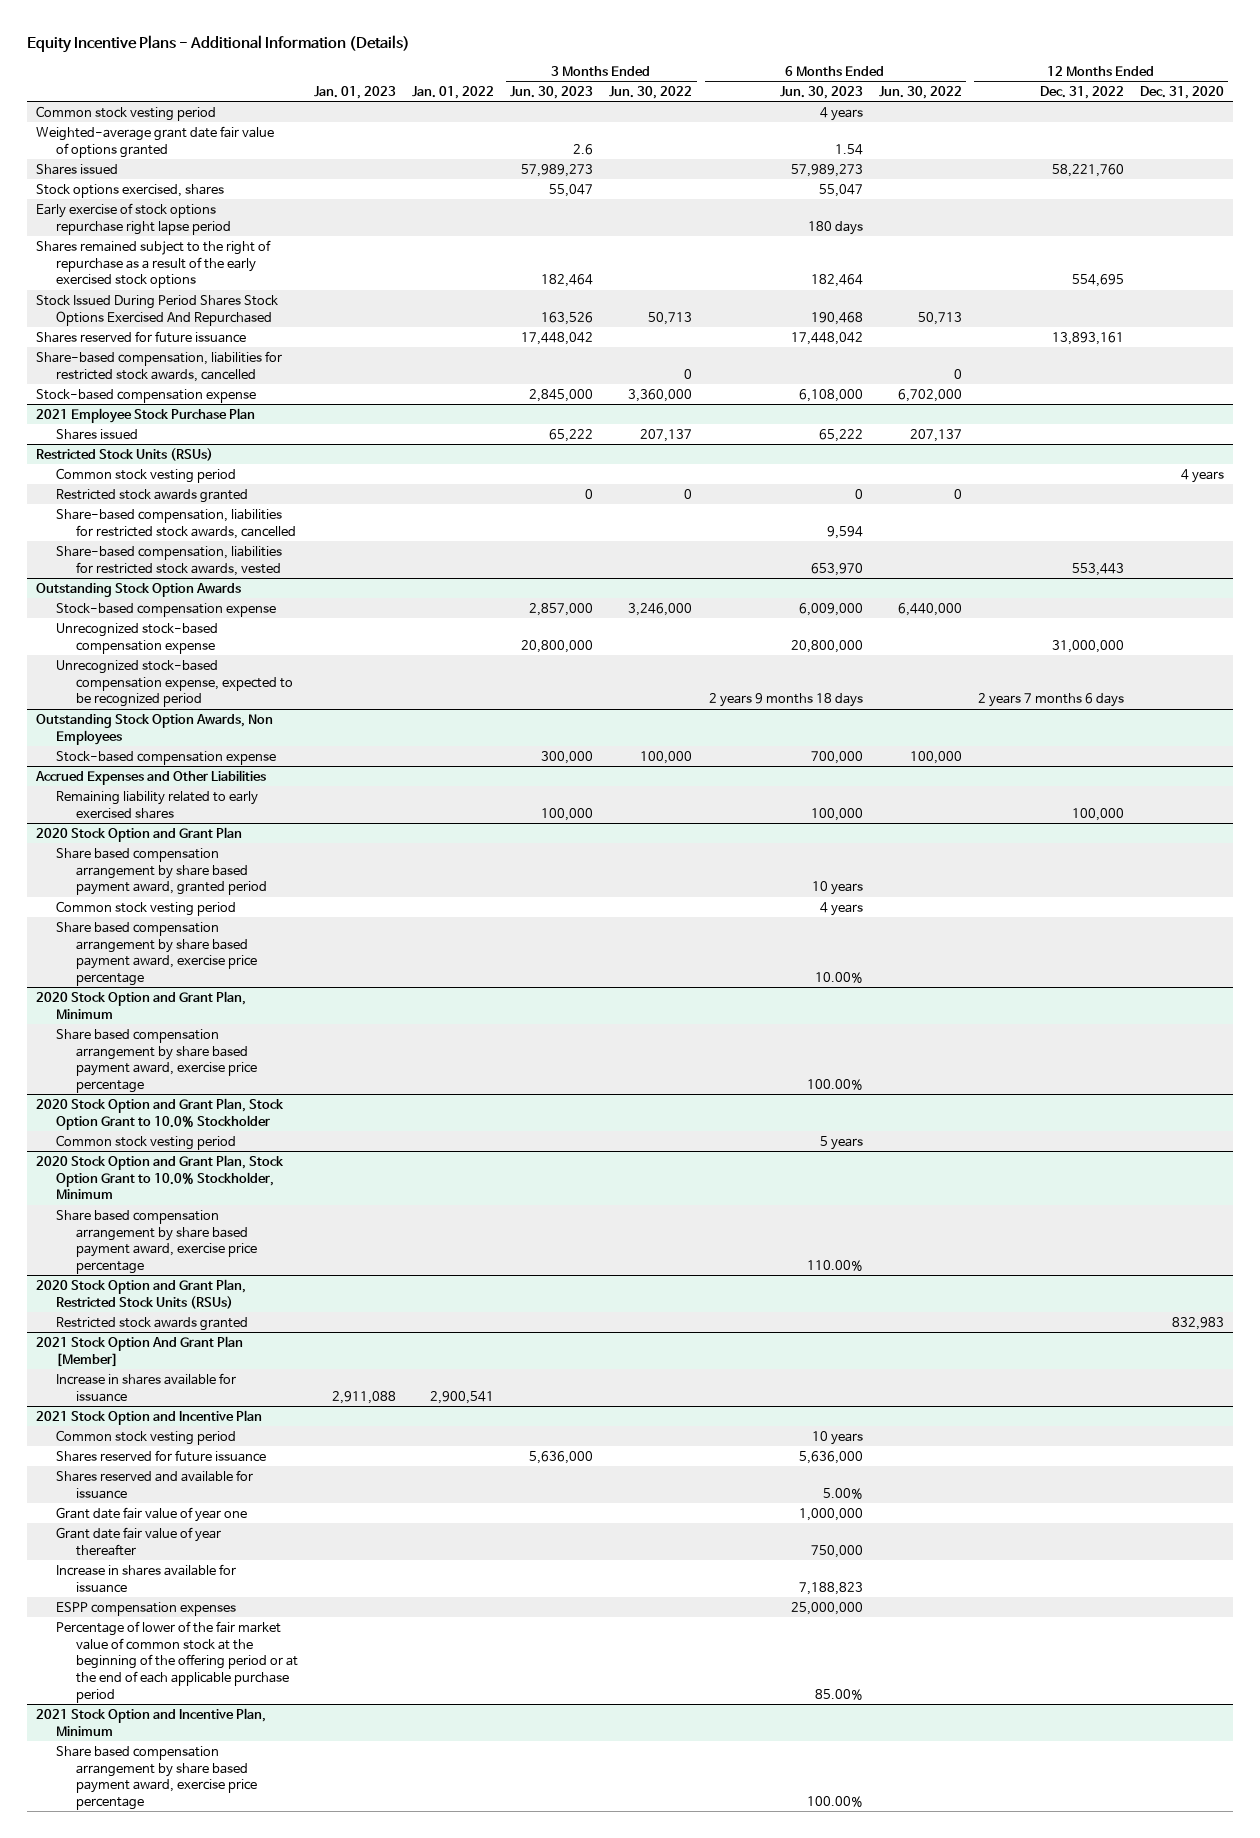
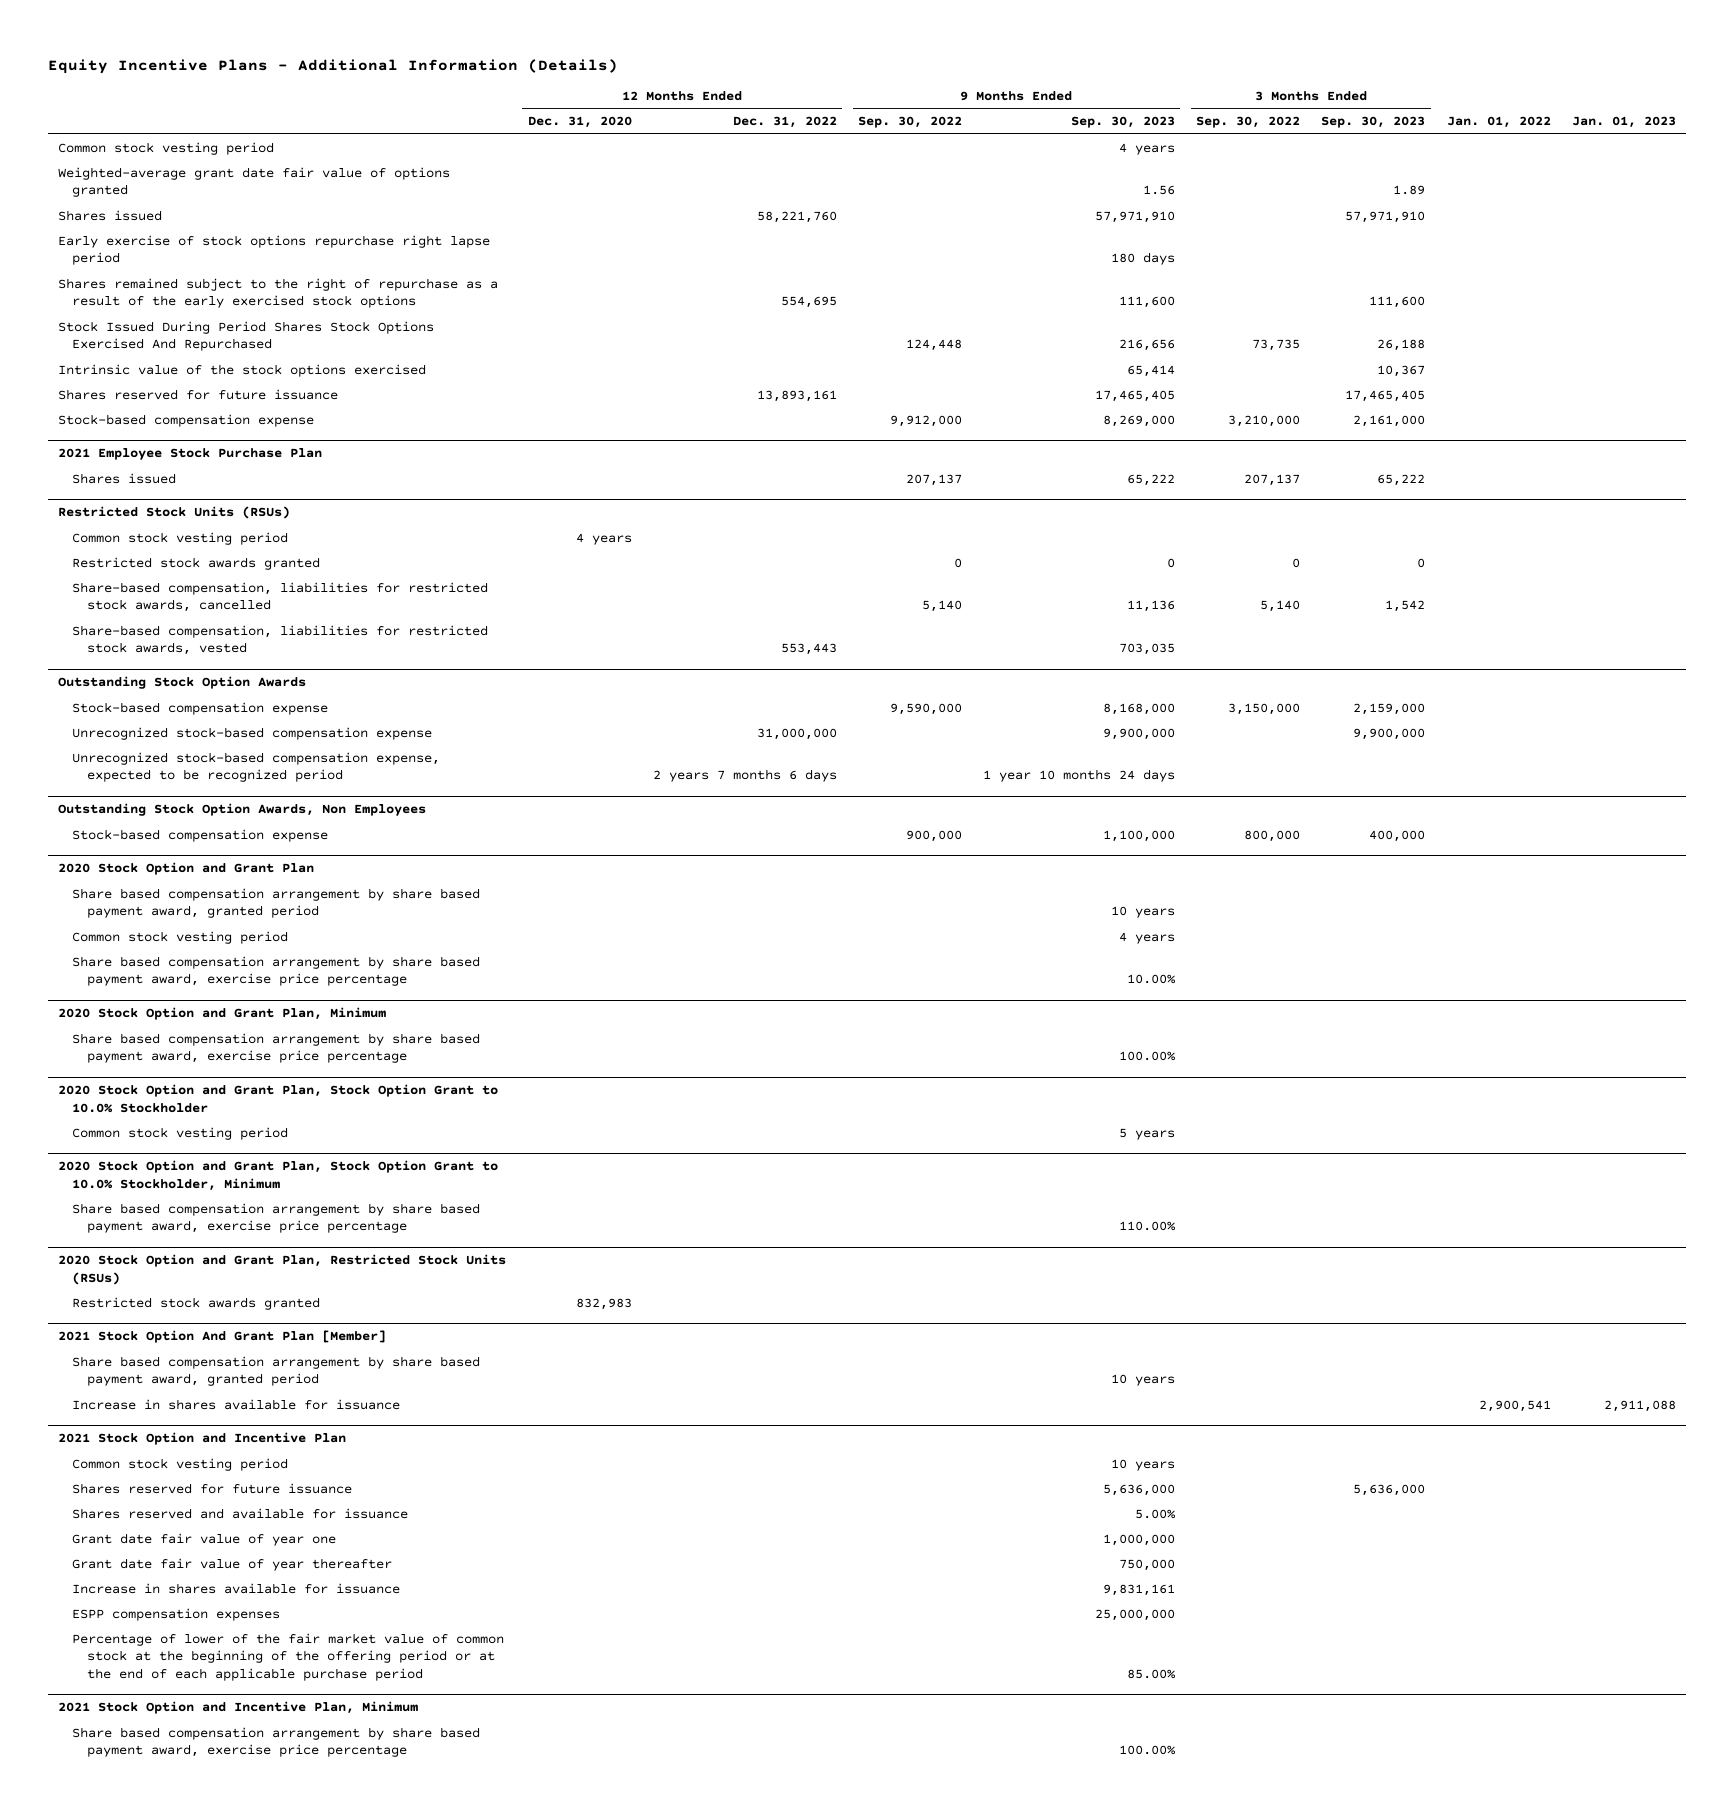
- | Jan. 01, 2023 | Jan. 01, 2022 | 3 Months Ended Jun. 30, 2023 | 3 Months Ended Jun. 30, 2022 | 6 Months Ended Jun. 30, 2023 | 6 Months Ended Jun. 30, 2022 | 12 Months Ended Dec. 31, 2022 | 12 Months Ended Dec. 31, 2020
+ | 12 Months Ended Dec. 31, 2020 | 12 Months Ended Dec. 31, 2022 | 9 Months Ended Sep. 30, 2022 | 9 Months Ended Sep. 30, 2023 | 3 Months Ended Sep. 30, 2022 | 3 Months Ended Sep. 30, 2023 | Jan. 01, 2022 | Jan. 01, 2023
- Stock options exercised, shares | | | 55,047 | | 55,047 | | |
+ Intrinsic value of the stock options exercised | | | | 65,414 | | 10,367 | |
- Share-based compensation, liabilities for restricted stock awards, cancelled | | | | 0 | | 0 | |
- Accrued Expenses and Other Liabilities
- Remaining liability related to early exercised shares | | | 100,000 | | 100,000 | | 100,000 |
@ 2021 Stock Option And Grant Plan [Member]
+ Share based compensation arrangement by share based payment award, granted period | | | | 10 years | | | |

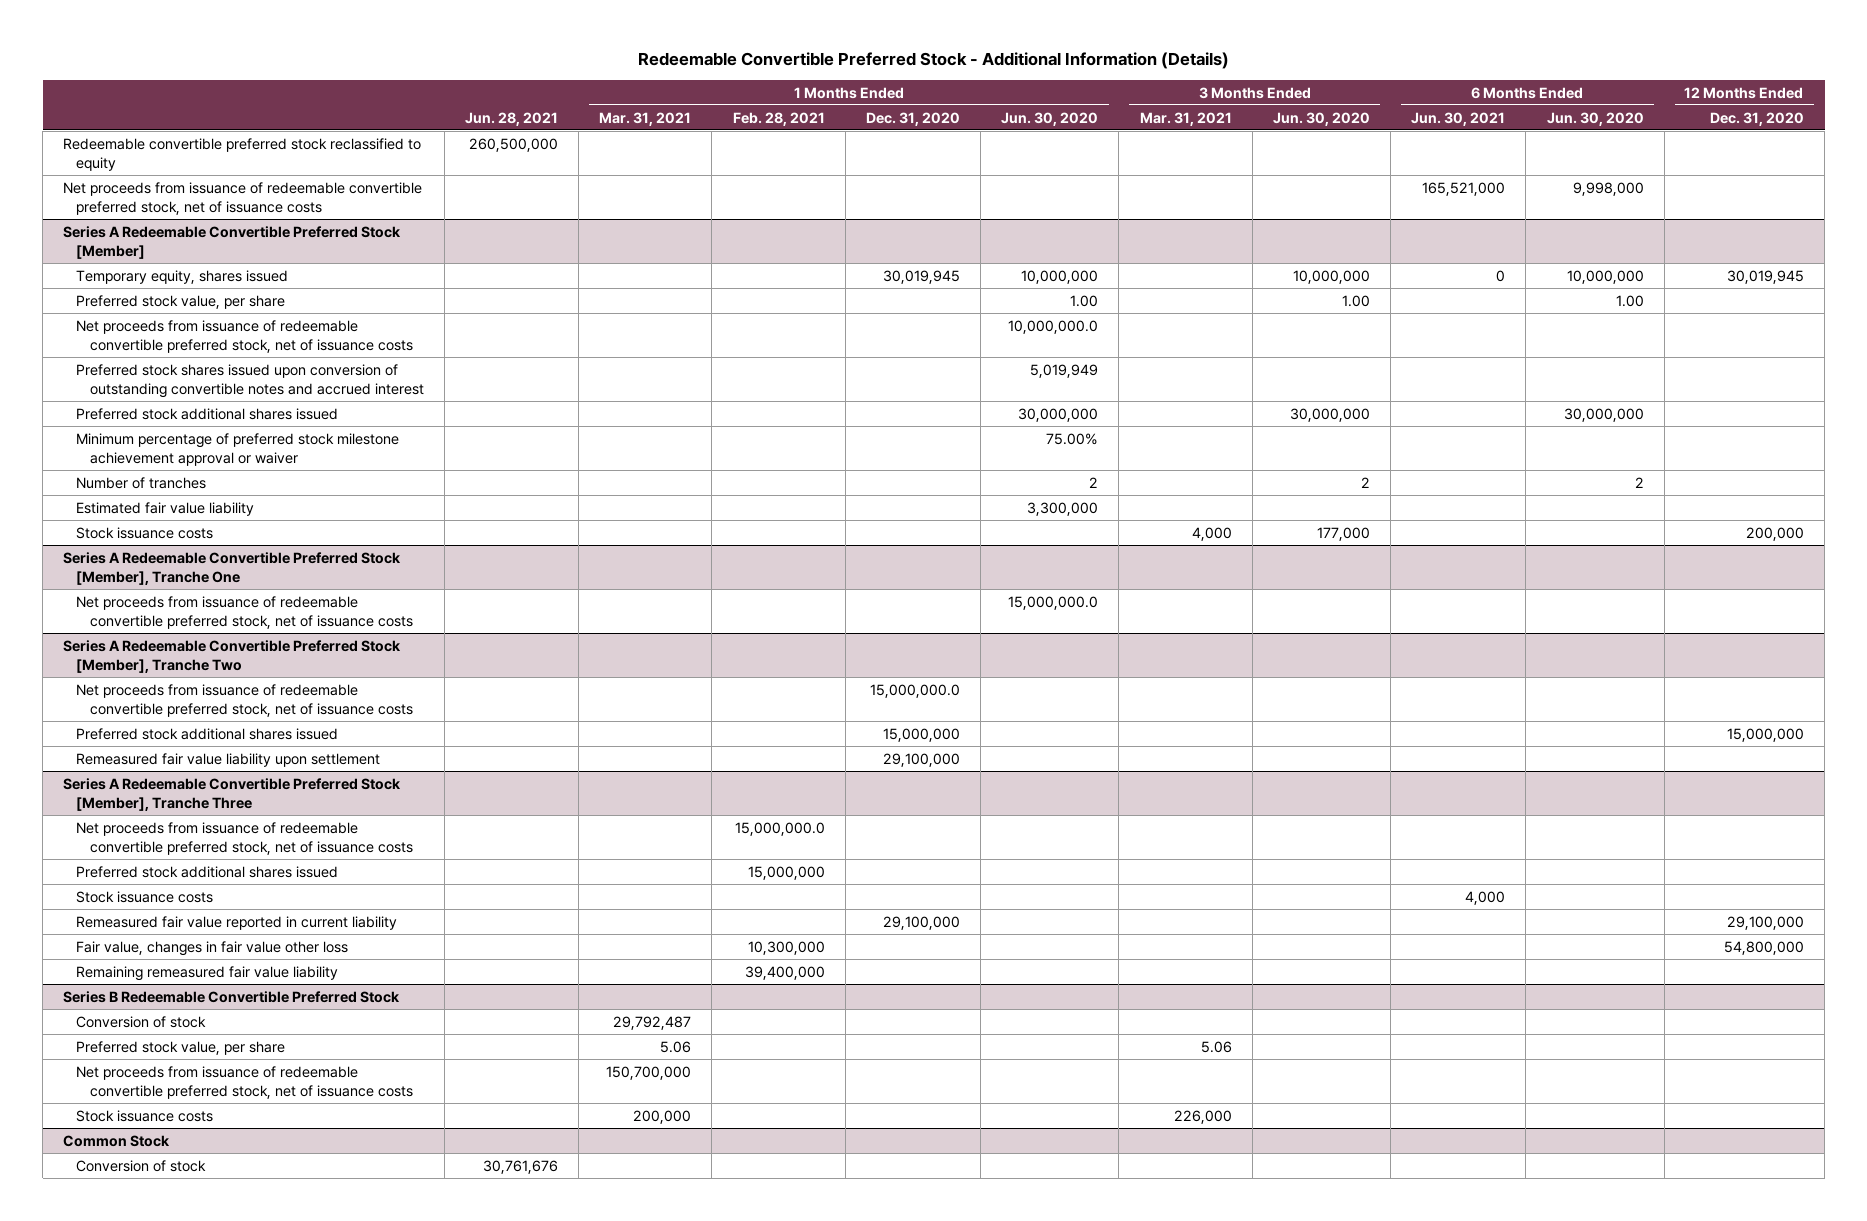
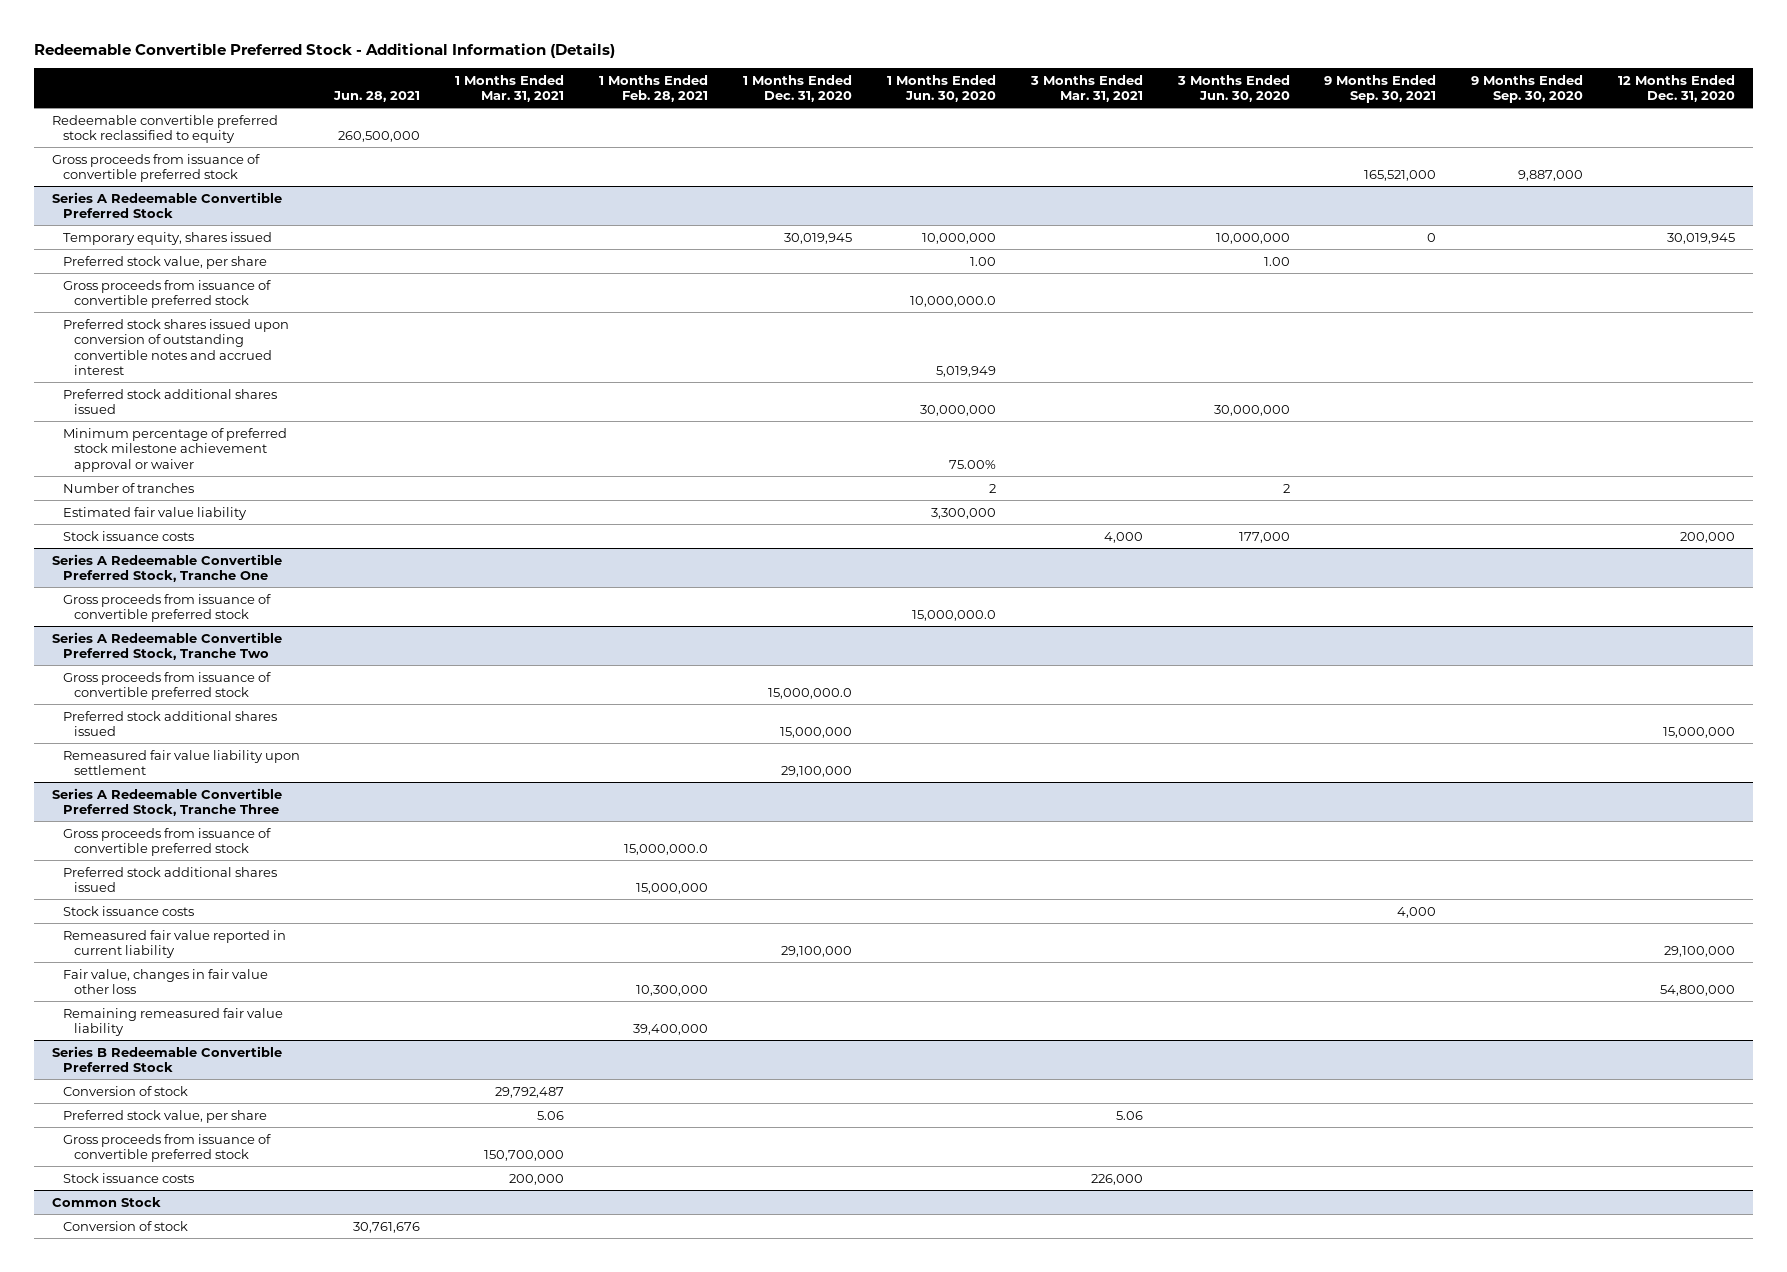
- | Jun. 28, 2021 | 1 Months Ended Mar. 31, 2021 | 1 Months Ended Feb. 28, 2021 | 1 Months Ended Dec. 31, 2020 | 1 Months Ended Jun. 30, 2020 | 3 Months Ended Mar. 31, 2021 | 3 Months Ended Jun. 30, 2020 | 6 Months Ended Jun. 30, 2021 | 6 Months Ended Jun. 30, 2020 | 12 Months Ended Dec. 31, 2020
+ | Jun. 28, 2021 | 1 Months Ended Mar. 31, 2021 | 1 Months Ended Feb. 28, 2021 | 1 Months Ended Dec. 31, 2020 | 1 Months Ended Jun. 30, 2020 | 3 Months Ended Mar. 31, 2021 | 3 Months Ended Jun. 30, 2020 | 9 Months Ended Sep. 30, 2021 | 9 Months Ended Sep. 30, 2020 | 12 Months Ended Dec. 31, 2020
- Net proceeds from issuance of redeemable convertible preferred stock, net of issuance costs | | | | | | | | 165,521,000 | 9,998,000 |
- Series A Redeemable Convertible Preferred Stock [Member]
+ Gross proceeds from issuance of convertible preferred stock | | | | | | | | 165,521,000 | 9,887,000 |
+ Series A Redeemable Convertible Preferred Stock
- Net proceeds from issuance of redeemable convertible preferred stock, net of issuance costs | | | | | 10,000,000.0 | | | | |
+ Gross proceeds from issuance of convertible preferred stock | | | | | 10,000,000.0 | | | | |
- Series A Redeemable Convertible Preferred Stock [Member], Tranche One
- Net proceeds from issuance of redeemable convertible preferred stock, net of issuance costs | | | | | 15,000,000.0 | | | | |
- Series A Redeemable Convertible Preferred Stock [Member], Tranche Two
- Net proceeds from issuance of redeemable convertible preferred stock, net of issuance costs | | | | 15,000,000.0 | | | | | |
+ Series A Redeemable Convertible Preferred Stock, Tranche One
+ Gross proceeds from issuance of convertible preferred stock | | | | | 15,000,000.0 | | | | |
+ Series A Redeemable Convertible Preferred Stock, Tranche Two
+ Gross proceeds from issuance of convertible preferred stock | | | | 15,000,000.0 | | | | | |
- Series A Redeemable Convertible Preferred Stock [Member], Tranche Three
- Net proceeds from issuance of redeemable convertible preferred stock, net of issuance costs | | | 15,000,000.0 | | | | | | |
+ Series A Redeemable Convertible Preferred Stock, Tranche Three
+ Gross proceeds from issuance of convertible preferred stock | | | 15,000,000.0 | | | | | | |
@ Series B Redeemable Convertible Preferred Stock
- Net proceeds from issuance of redeemable convertible preferred stock, net of issuance costs | | 150,700,000 | | | | | | | |
+ Gross proceeds from issuance of convertible preferred stock | | 150,700,000 | | | | | | | |

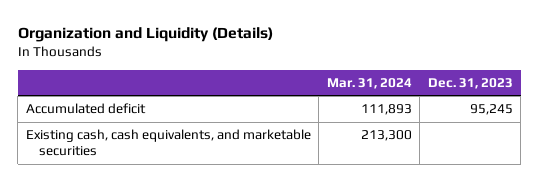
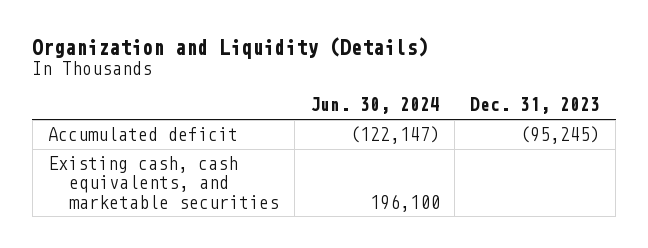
- | Mar. 31, 2024 | Dec. 31, 2023
+ | Jun. 30, 2024 | Dec. 31, 2023
- Accumulated deficit | 111,893 | 95,245
+ Accumulated deficit | (122,147) | (95,245)

